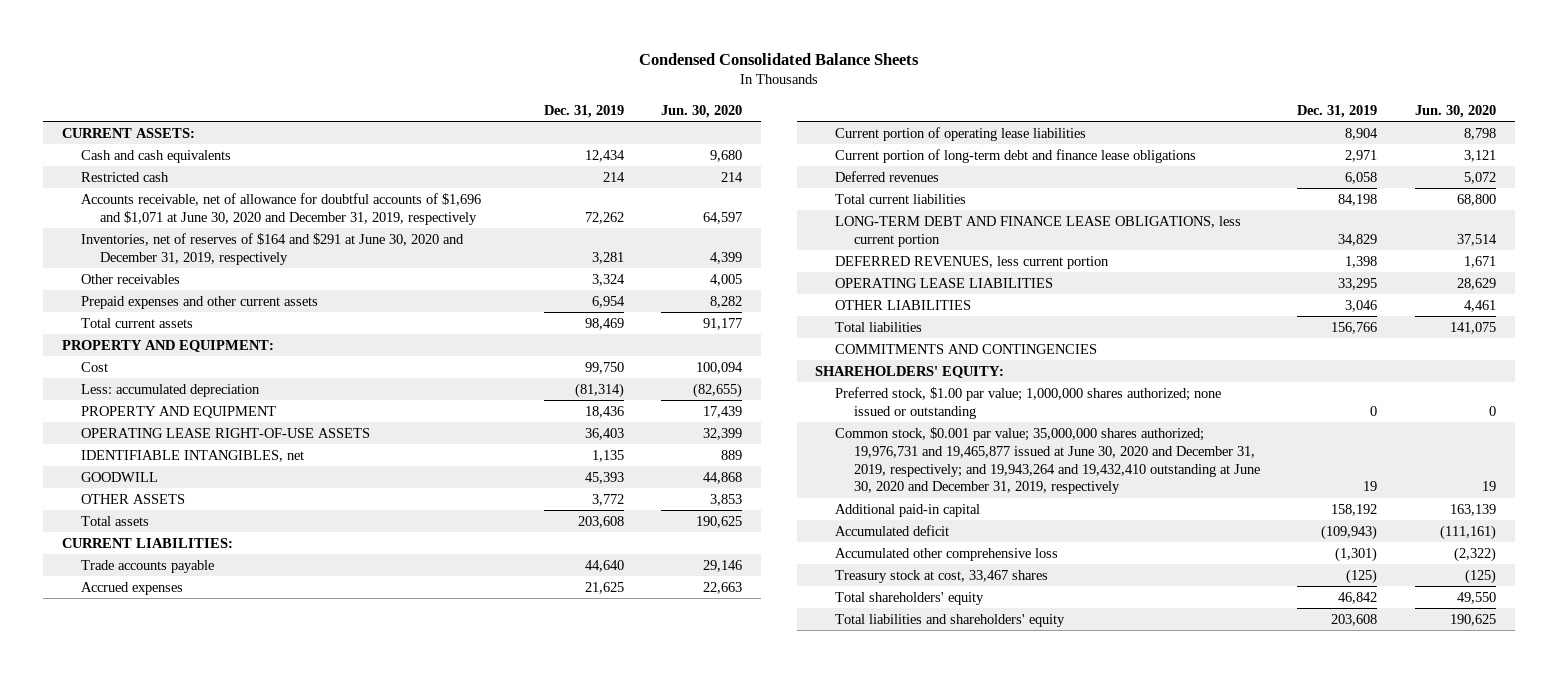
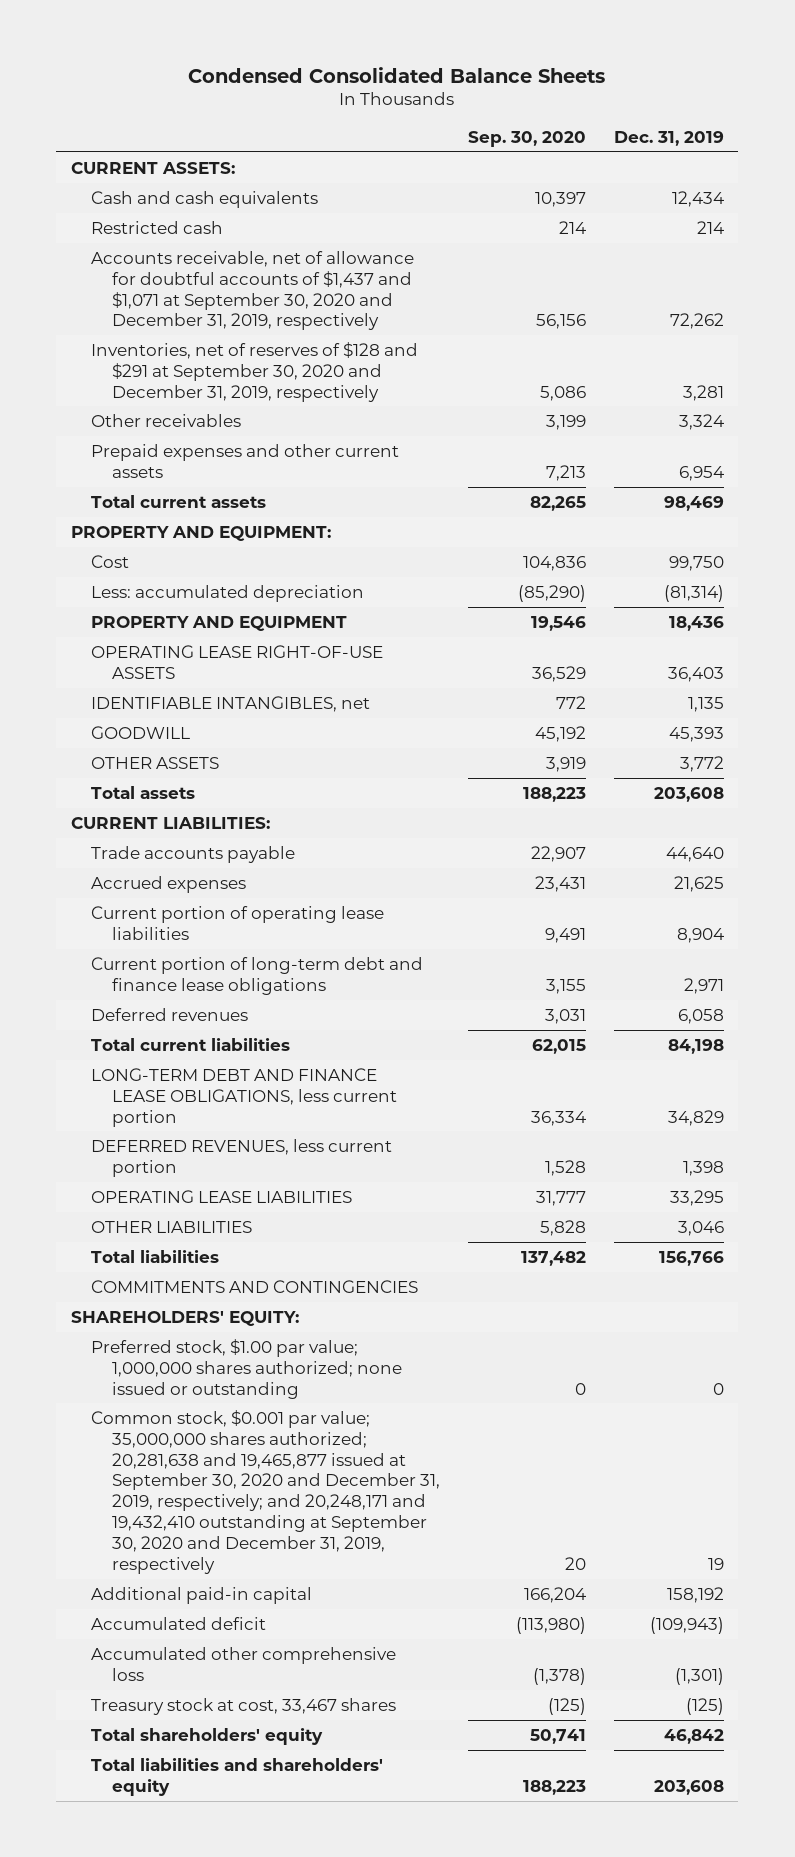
- | Dec. 31, 2019 | Jun. 30, 2020
+ | Sep. 30, 2020 | Dec. 31, 2019
- Accounts receivable, net of allowance for doubtful accounts of $1,696 and $1,071 at June 30, 2020 and December 31, 2019, respectively | 72,262 | 64,597
- Inventories, net of reserves of $164 and $291 at June 30, 2020 and December 31, 2019, respectively | 3,281 | 4,399
+ Accounts receivable, net of allowance for doubtful accounts of $1,437 and $1,071 at September 30, 2020 and December 31, 2019, respectively | 56,156 | 72,262
+ Inventories, net of reserves of $128 and $291 at September 30, 2020 and December 31, 2019, respectively | 5,086 | 3,281
- Common stock, $0.001 par value; 35,000,000 shares authorized; 19,976,731 and 19,465,877 issued at June 30, 2020 and December 31, 2019, respectively; and 19,943,264 and 19,432,410 outstanding at June 30, 2020 and December 31, 2019, respectively | 19 | 19
+ Common stock, $0.001 par value; 35,000,000 shares authorized; 20,281,638 and 19,465,877 issued at September 30, 2020 and December 31, 2019, respectively; and 20,248,171 and 19,432,410 outstanding at September 30, 2020 and December 31, 2019, respectively | 20 | 19

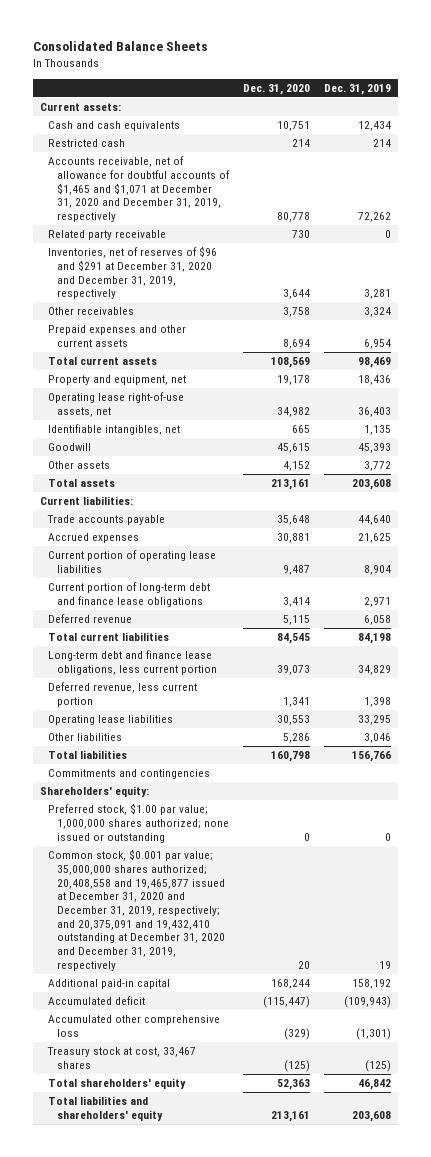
- Condensed Consolidated Balance Sheets
+ Consolidated Balance Sheets
- | Sep. 30, 2020 | Dec. 31, 2019
+ | Dec. 31, 2020 | Dec. 31, 2019
- CURRENT ASSETS:
+ Current assets:
- Accounts receivable, net of allowance for doubtful accounts of $1,437 and $1,071 at September 30, 2020 and December 31, 2019, respectively | 56,156 | 72,262
- Inventories, net of reserves of $128 and $291 at September 30, 2020 and December 31, 2019, respectively | 5,086 | 3,281
+ Accounts receivable, net of allowance for doubtful accounts of $1,465 and $1,071 at December 31, 2020 and December 31, 2019, respectively | 80,778 | 72,262
+ Related party receivable | 730 | 0
+ Inventories, net of reserves of $96 and $291 at December 31, 2020 and December 31, 2019, respectively | 3,644 | 3,281
- PROPERTY AND EQUIPMENT:
- Cost | 104,836 | 99,750
- Less: accumulated depreciation | (85,290) | (81,314)
- PROPERTY AND EQUIPMENT | 19,546 | 18,436
- OPERATING LEASE RIGHT-OF-USE ASSETS | 36,529 | 36,403
- IDENTIFIABLE INTANGIBLES, net | 772 | 1,135
- GOODWILL | 45,192 | 45,393
- OTHER ASSETS | 3,919 | 3,772
+ Property and equipment, net | 19,178 | 18,436
+ Operating lease right-of-use assets, net | 34,982 | 36,403
+ Identifiable intangibles, net | 665 | 1,135
+ Goodwill | 45,615 | 45,393
+ Other assets | 4,152 | 3,772
- CURRENT LIABILITIES:
+ Current liabilities:
- Deferred revenues | 3,031 | 6,058
+ Deferred revenue | 5,115 | 6,058
- LONG-TERM DEBT AND FINANCE LEASE OBLIGATIONS, less current portion | 36,334 | 34,829
- DEFERRED REVENUES, less current portion | 1,528 | 1,398
- OPERATING LEASE LIABILITIES | 31,777 | 33,295
- OTHER LIABILITIES | 5,828 | 3,046
+ Long-term debt and finance lease obligations, less current portion | 39,073 | 34,829
+ Deferred revenue, less current portion | 1,341 | 1,398
+ Operating lease liabilities | 30,553 | 33,295
+ Other liabilities | 5,286 | 3,046
- COMMITMENTS AND CONTINGENCIES
- SHAREHOLDERS' EQUITY:
+ Commitments and contingencies
+ Shareholders' equity:
- Common stock, $0.001 par value; 35,000,000 shares authorized; 20,281,638 and 19,465,877 issued at September 30, 2020 and December 31, 2019, respectively; and 20,248,171 and 19,432,410 outstanding at September 30, 2020 and December 31, 2019, respectively | 20 | 19
+ Common stock, $0.001 par value; 35,000,000 shares authorized; 20,408,558 and 19,465,877 issued at December 31, 2020 and December 31, 2019, respectively; and 20,375,091 and 19,432,410 outstanding at December 31, 2020 and December 31, 2019, respectively | 20 | 19

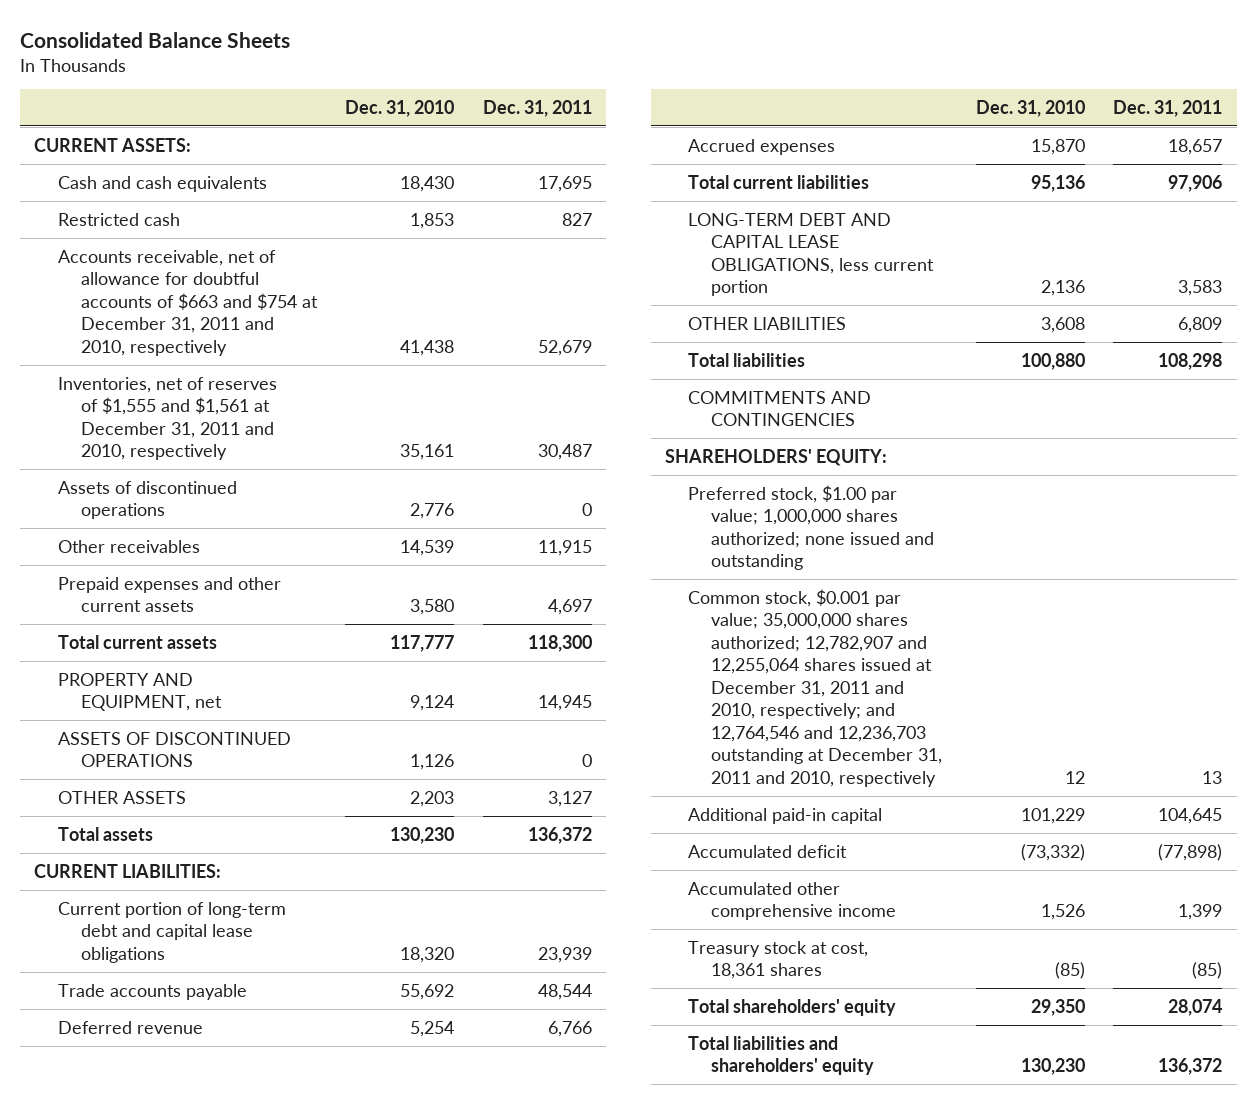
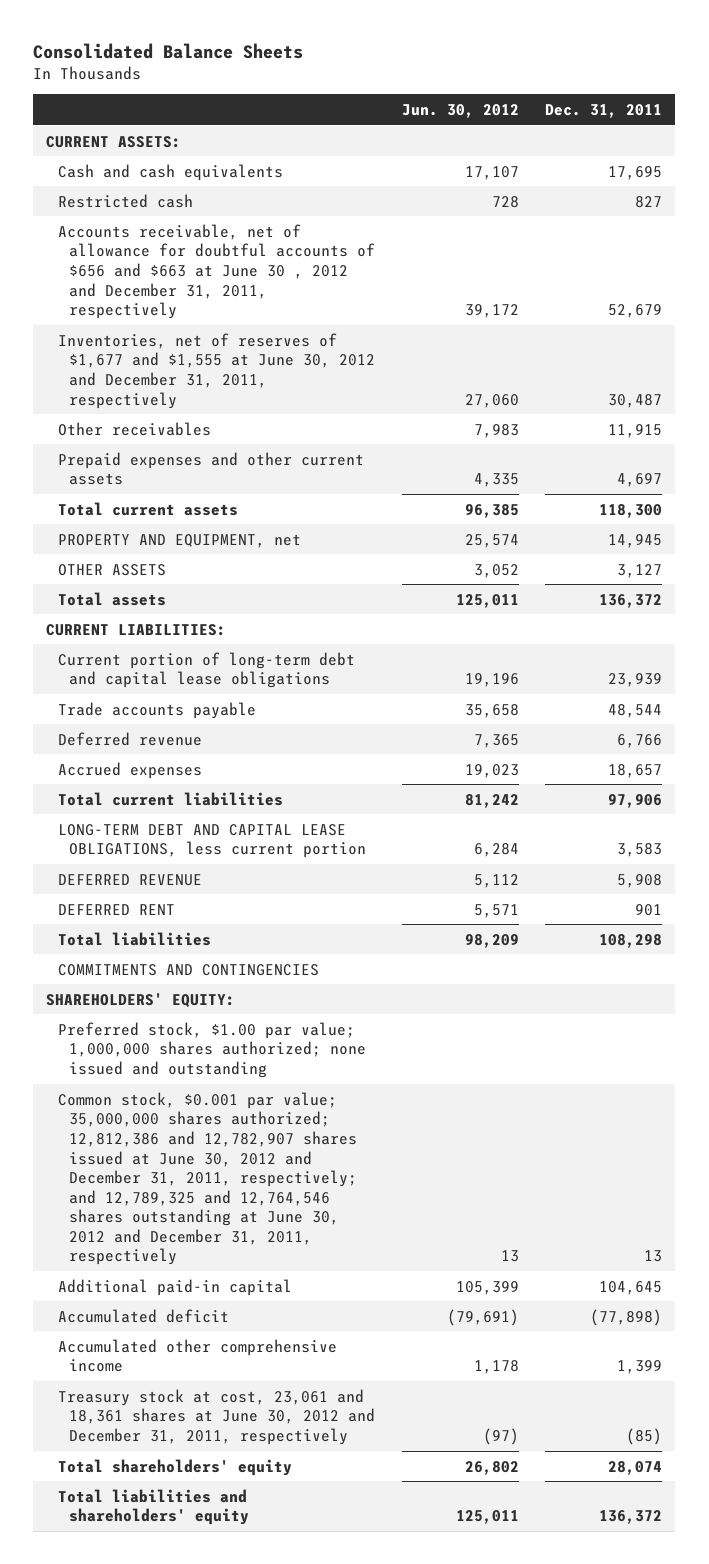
- | Dec. 31, 2010 | Dec. 31, 2011
+ | Jun. 30, 2012 | Dec. 31, 2011
- Accounts receivable, net of allowance for doubtful accounts of $663 and $754 at December 31, 2011 and 2010, respectively | 41,438 | 52,679
- Inventories, net of reserves of $1,555 and $1,561 at December 31, 2011 and 2010, respectively | 35,161 | 30,487
- Assets of discontinued operations | 2,776 | 0
+ Accounts receivable, net of allowance for doubtful accounts of $656 and $663 at June 30 , 2012 and December 31, 2011, respectively | 39,172 | 52,679
+ Inventories, net of reserves of $1,677 and $1,555 at June 30, 2012 and December 31, 2011, respectively | 27,060 | 30,487
- ASSETS OF DISCONTINUED OPERATIONS | 1,126 | 0
- OTHER LIABILITIES | 3,608 | 6,809
+ DEFERRED REVENUE | 5,112 | 5,908
+ DEFERRED RENT | 5,571 | 901
- Common stock, $0.001 par value; 35,000,000 shares authorized; 12,782,907 and 12,255,064 shares issued at December 31, 2011 and 2010, respectively; and 12,764,546 and 12,236,703 outstanding at December 31, 2011 and 2010, respectively | 12 | 13
+ Common stock, $0.001 par value; 35,000,000 shares authorized; 12,812,386 and 12,782,907 shares issued at June 30, 2012 and December 31, 2011, respectively; and 12,789,325 and 12,764,546 shares outstanding at June 30, 2012 and December 31, 2011, respectively | 13 | 13
- Treasury stock at cost, 18,361 shares | (85) | (85)
+ Treasury stock at cost, 23,061 and 18,361 shares at June 30, 2012 and December 31, 2011, respectively | (97) | (85)

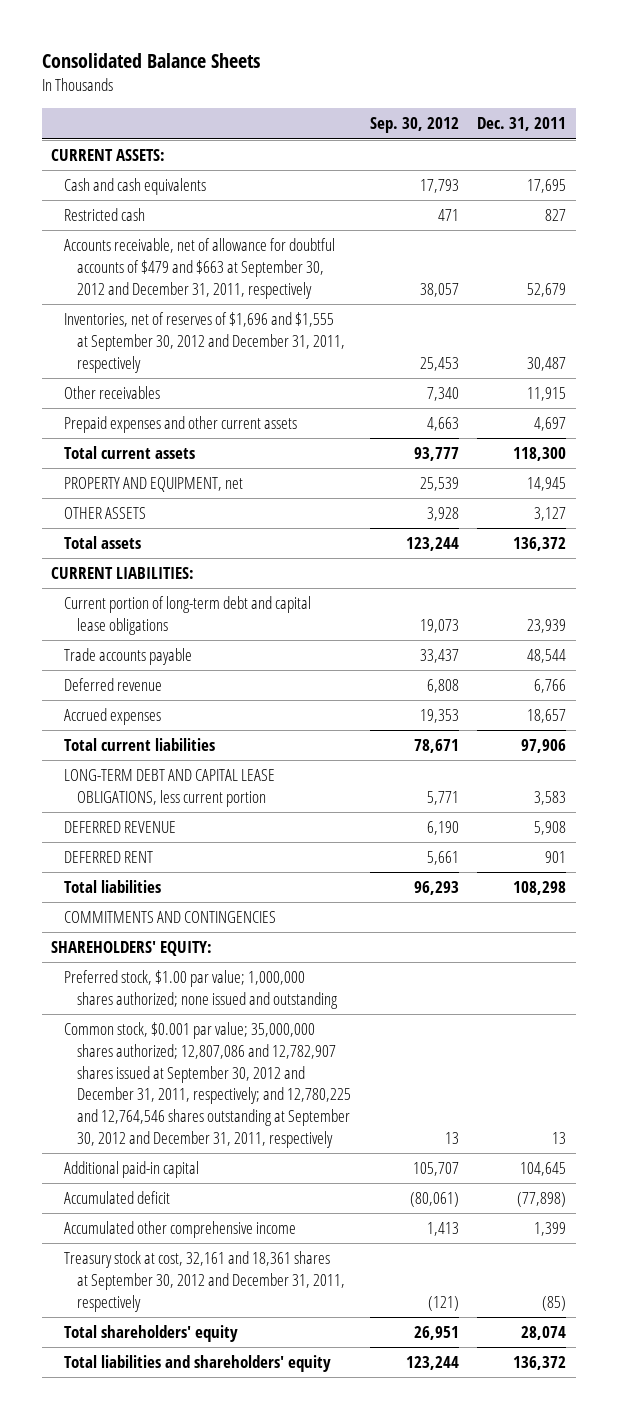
- | Jun. 30, 2012 | Dec. 31, 2011
+ | Sep. 30, 2012 | Dec. 31, 2011
- Accounts receivable, net of allowance for doubtful accounts of $656 and $663 at June 30 , 2012 and December 31, 2011, respectively | 39,172 | 52,679
- Inventories, net of reserves of $1,677 and $1,555 at June 30, 2012 and December 31, 2011, respectively | 27,060 | 30,487
+ Accounts receivable, net of allowance for doubtful accounts of $479 and $663 at September 30, 2012 and December 31, 2011, respectively | 38,057 | 52,679
+ Inventories, net of reserves of $1,696 and $1,555 at September 30, 2012 and December 31, 2011, respectively | 25,453 | 30,487
- Common stock, $0.001 par value; 35,000,000 shares authorized; 12,812,386 and 12,782,907 shares issued at June 30, 2012 and December 31, 2011, respectively; and 12,789,325 and 12,764,546 shares outstanding at June 30, 2012 and December 31, 2011, respectively | 13 | 13
+ Common stock, $0.001 par value; 35,000,000 shares authorized; 12,807,086 and 12,782,907 shares issued at September 30, 2012 and December 31, 2011, respectively; and 12,780,225 and 12,764,546 shares outstanding at September 30, 2012 and December 31, 2011, respectively | 13 | 13
- Treasury stock at cost, 23,061 and 18,361 shares at June 30, 2012 and December 31, 2011, respectively | (97) | (85)
+ Treasury stock at cost, 32,161 and 18,361 shares at September 30, 2012 and December 31, 2011, respectively | (121) | (85)

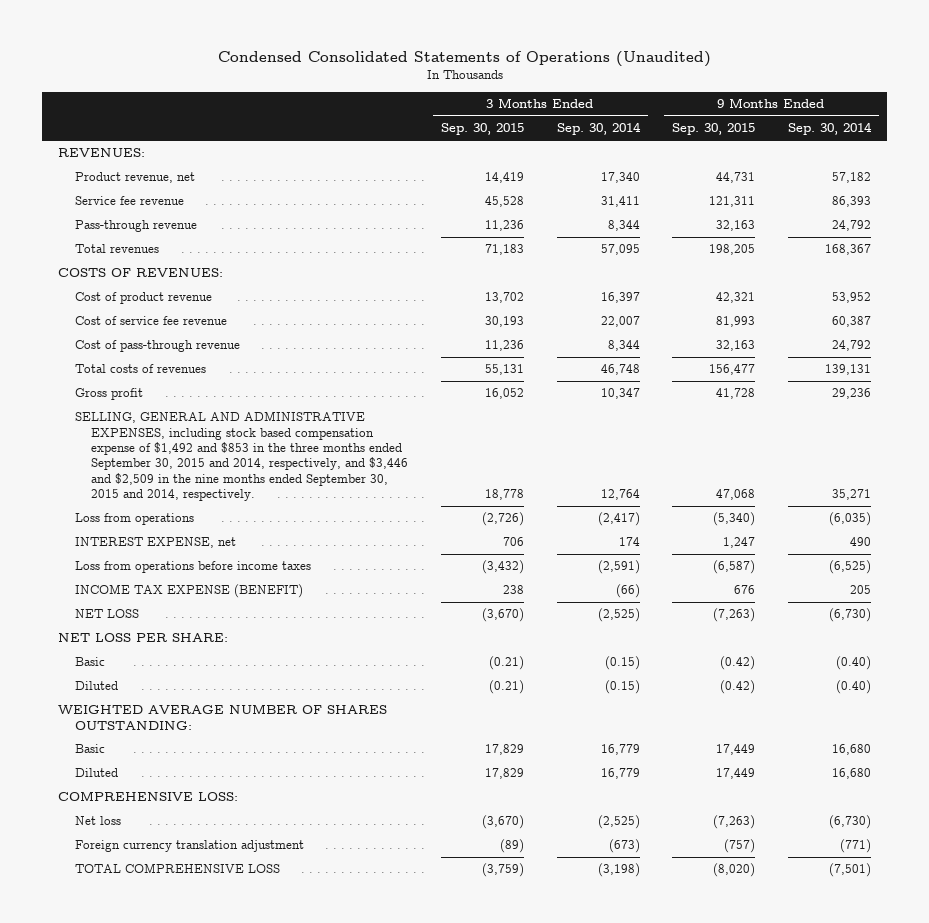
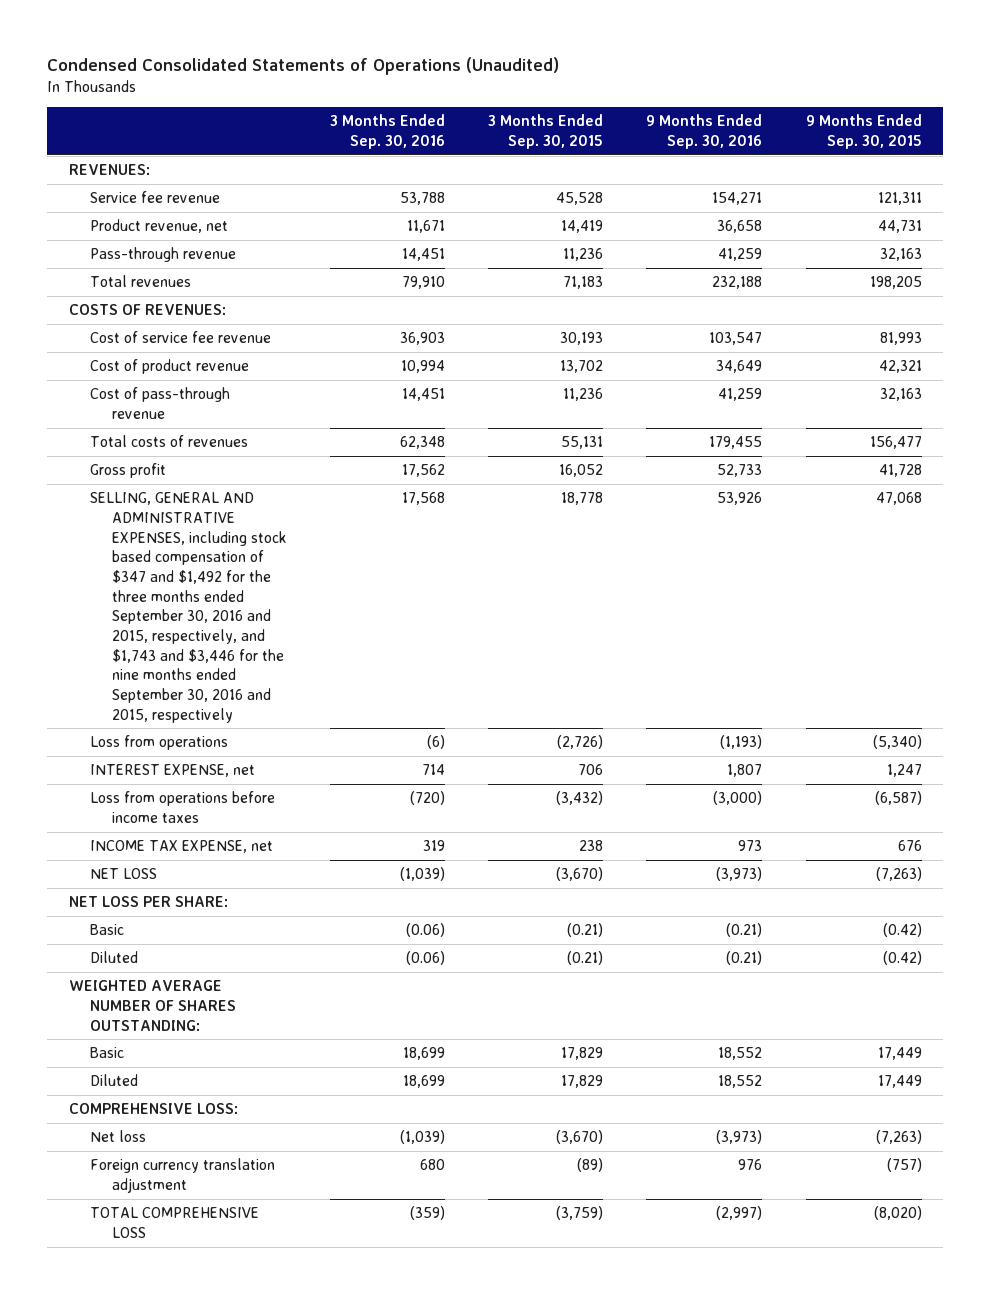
- | 3 Months Ended Sep. 30, 2015 | 3 Months Ended Sep. 30, 2014 | 9 Months Ended Sep. 30, 2015 | 9 Months Ended Sep. 30, 2014
+ | 3 Months Ended Sep. 30, 2016 | 3 Months Ended Sep. 30, 2015 | 9 Months Ended Sep. 30, 2016 | 9 Months Ended Sep. 30, 2015
moved down: Product revenue, net | 11,671 | 14,419 | 36,658 | 44,731
moved down: Cost of product revenue | 10,994 | 13,702 | 34,649 | 42,321
- SELLING, GENERAL AND ADMINISTRATIVE EXPENSES, including stock based compensation expense of $1,492 and $853 in the three months ended September 30, 2015 and 2014, respectively, and $3,446 and $2,509 in the nine months ended September 30, 2015 and 2014, respectively. | 18,778 | 12,764 | 47,068 | 35,271
+ SELLING, GENERAL AND ADMINISTRATIVE EXPENSES, including stock based compensation of $347 and $1,492 for the three months ended September 30, 2016 and 2015, respectively, and $1,743 and $3,446 for the nine months ended September 30, 2016 and 2015, respectively | 17,568 | 18,778 | 53,926 | 47,068
- INCOME TAX EXPENSE (BENEFIT) | 238 | (66) | 676 | 205
+ INCOME TAX EXPENSE, net | 319 | 238 | 973 | 676

